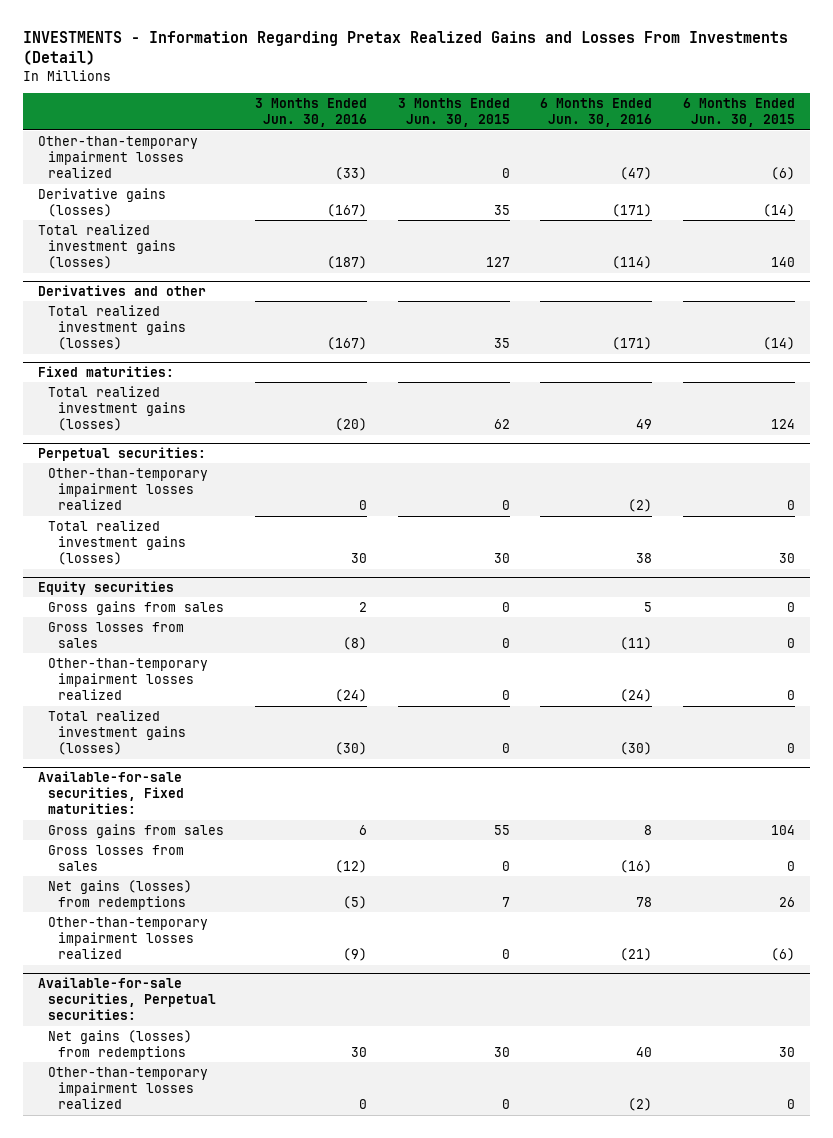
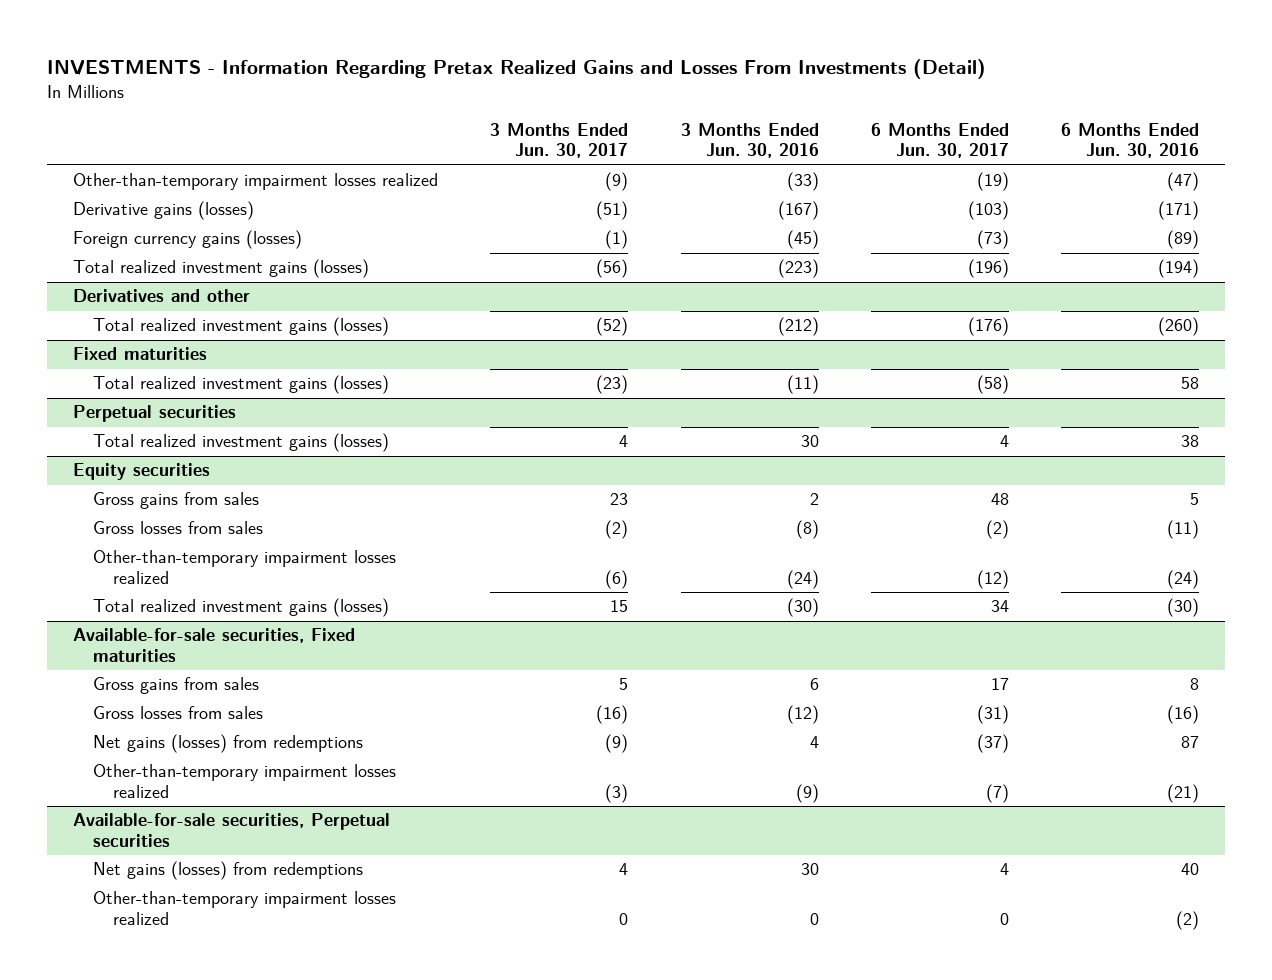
- | 3 Months Ended Jun. 30, 2016 | 3 Months Ended Jun. 30, 2015 | 6 Months Ended Jun. 30, 2016 | 6 Months Ended Jun. 30, 2015
+ | 3 Months Ended Jun. 30, 2017 | 3 Months Ended Jun. 30, 2016 | 6 Months Ended Jun. 30, 2017 | 6 Months Ended Jun. 30, 2016
- Total realized investment gains (losses) | (187) | 127 | (114) | 140
+ Foreign currency gains (losses) | (1) | (45) | (73) | (89)
+ Total realized investment gains (losses) | (56) | (223) | (196) | (194)
@ Derivatives and other
- Total realized investment gains (losses) | (167) | 35 | (171) | (14)
- Fixed maturities:
- Total realized investment gains (losses) | (20) | 62 | 49 | 124
- Perpetual securities:
- Other-than-temporary impairment losses realized | 0 | 0 | (2) | 0
@ Derivatives and other
+ Total realized investment gains (losses) | (52) | (212) | (176) | (260)
+ Fixed maturities
+ Total realized investment gains (losses) | (23) | (11) | (58) | 58
+ Perpetual securities
- Available-for-sale securities, Fixed maturities:
+ Available-for-sale securities, Fixed maturities
- Net gains (losses) from redemptions | (5) | 7 | 78 | 26
+ Net gains (losses) from redemptions | (9) | 4 | (37) | 87
- Available-for-sale securities, Perpetual securities:
+ Available-for-sale securities, Perpetual securities

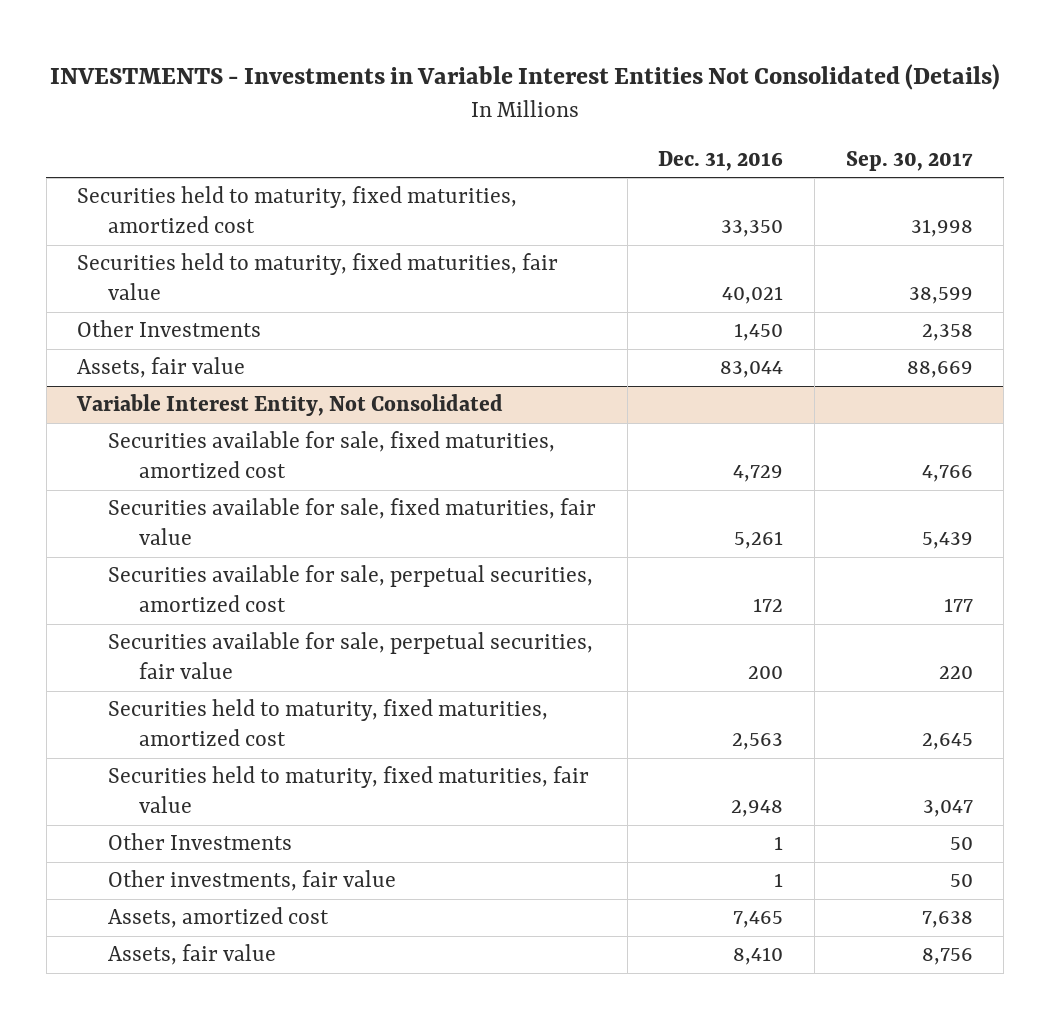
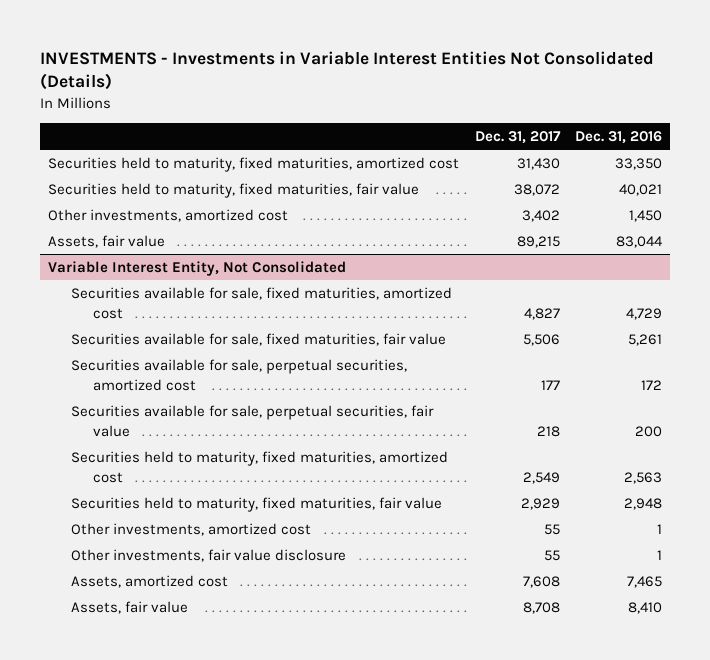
- | Dec. 31, 2016 | Sep. 30, 2017
+ | Dec. 31, 2017 | Dec. 31, 2016
- Other Investments | 1,450 | 2,358
+ Other investments, amortized cost | 3,402 | 1,450
@ Variable Interest Entity, Not Consolidated
- Other Investments | 1 | 50
- Other investments, fair value | 1 | 50
+ Other investments, amortized cost | 55 | 1
+ Other investments, fair value disclosure | 55 | 1

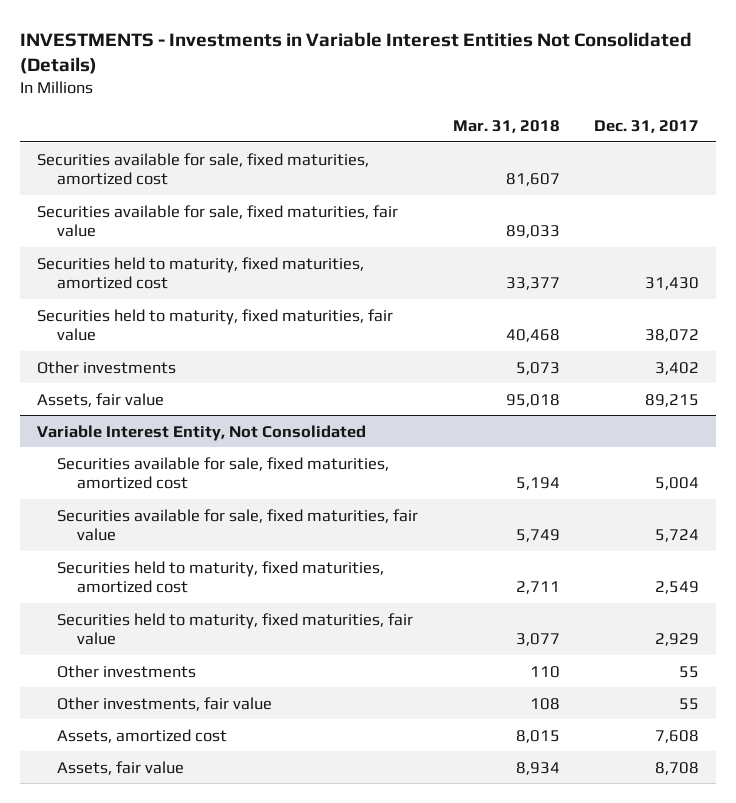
- | Dec. 31, 2017 | Dec. 31, 2016
+ | Mar. 31, 2018 | Dec. 31, 2017
+ Securities available for sale, fixed maturities, amortized cost | 81,607 |
+ Securities available for sale, fixed maturities, fair value | 89,033 |
- Other investments, amortized cost | 3,402 | 1,450
+ Other investments | 5,073 | 3,402
@ Variable Interest Entity, Not Consolidated
- Securities available for sale, fixed maturities, amortized cost | 4,827 | 4,729
- Securities available for sale, fixed maturities, fair value | 5,506 | 5,261
- Securities available for sale, perpetual securities, amortized cost | 177 | 172
- Securities available for sale, perpetual securities, fair value | 218 | 200
+ Securities available for sale, fixed maturities, amortized cost | 5,194 | 5,004
+ Securities available for sale, fixed maturities, fair value | 5,749 | 5,724
- Other investments, amortized cost | 55 | 1
- Other investments, fair value disclosure | 55 | 1
+ Other investments | 110 | 55
+ Other investments, fair value | 108 | 55

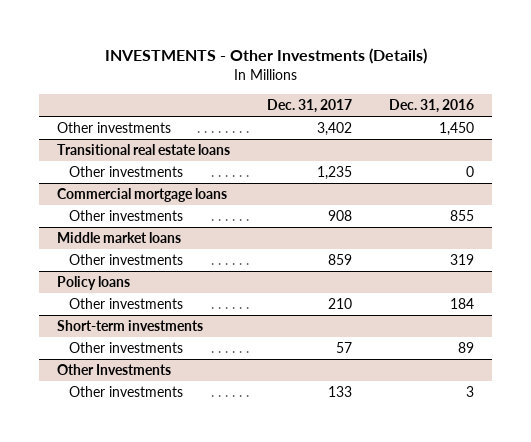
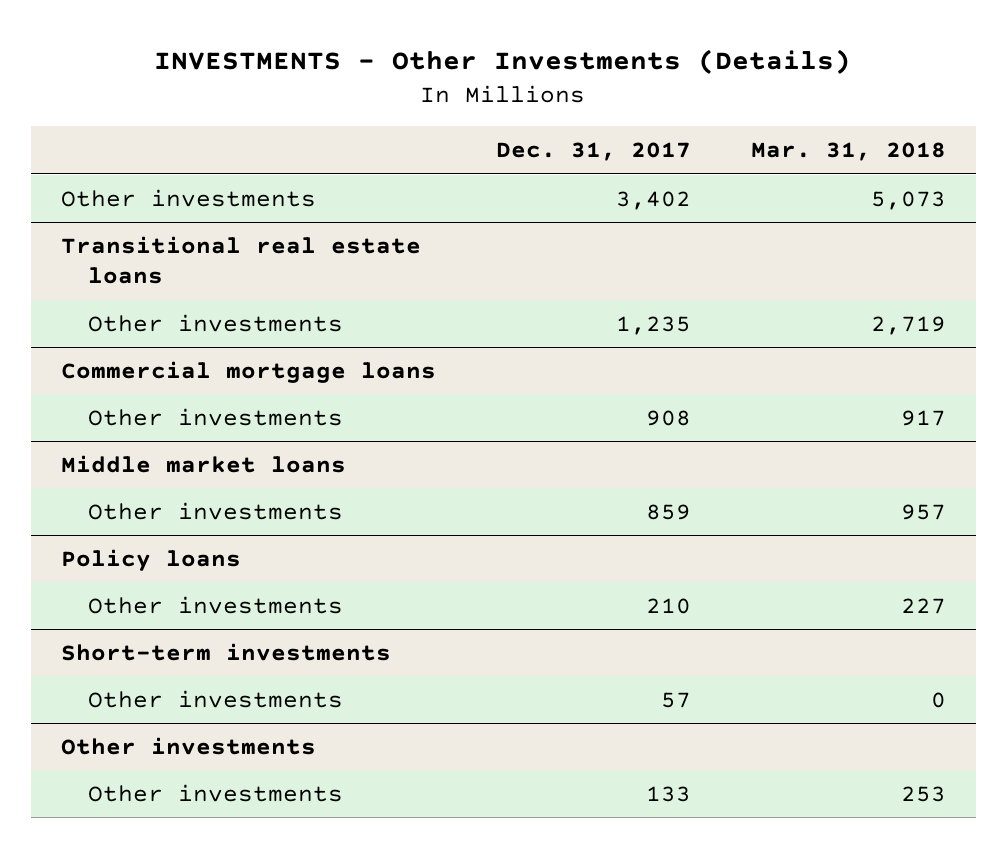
- | Dec. 31, 2017 | Dec. 31, 2016
+ | Dec. 31, 2017 | Mar. 31, 2018
- Other Investments
+ Other investments

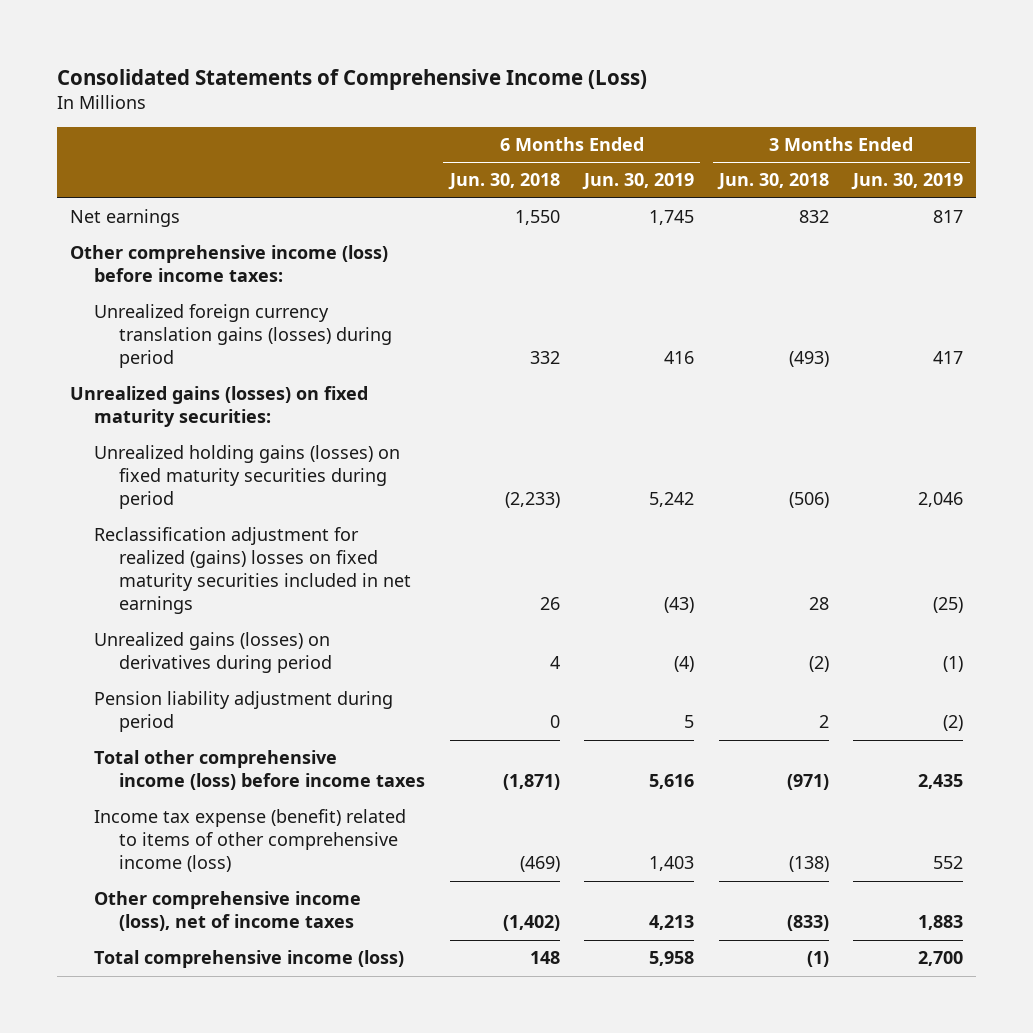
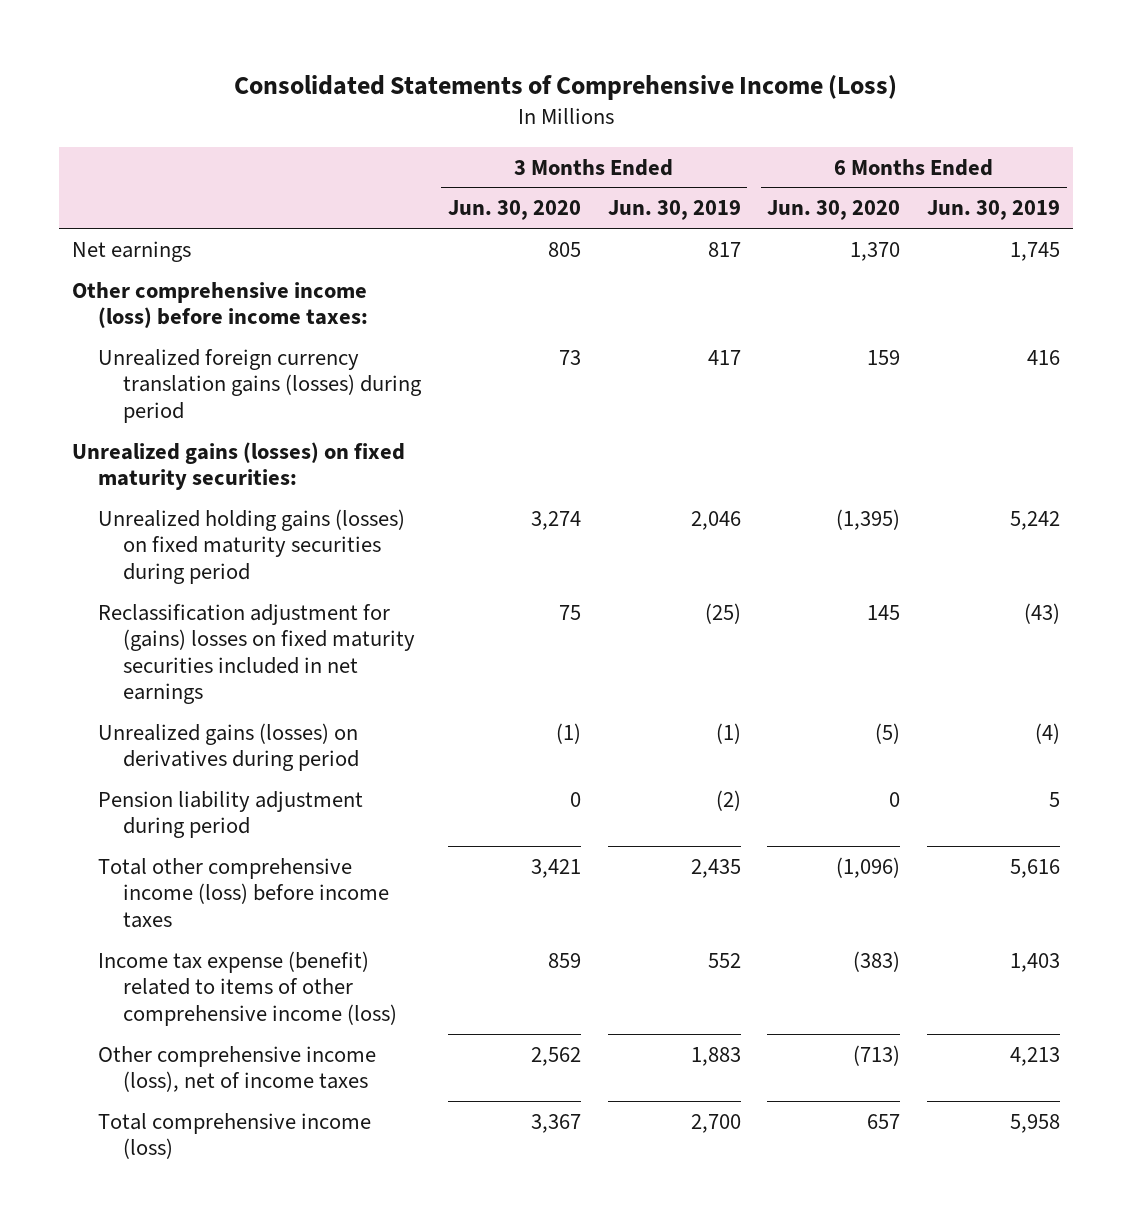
- | 6 Months Ended Jun. 30, 2018 | 6 Months Ended Jun. 30, 2019 | 3 Months Ended Jun. 30, 2018 | 3 Months Ended Jun. 30, 2019
+ | 3 Months Ended Jun. 30, 2020 | 3 Months Ended Jun. 30, 2019 | 6 Months Ended Jun. 30, 2020 | 6 Months Ended Jun. 30, 2019
- Reclassification adjustment for realized (gains) losses on fixed maturity securities included in net earnings | 26 | (43) | 28 | (25)
+ Reclassification adjustment for (gains) losses on fixed maturity securities included in net earnings | 75 | (25) | 145 | (43)

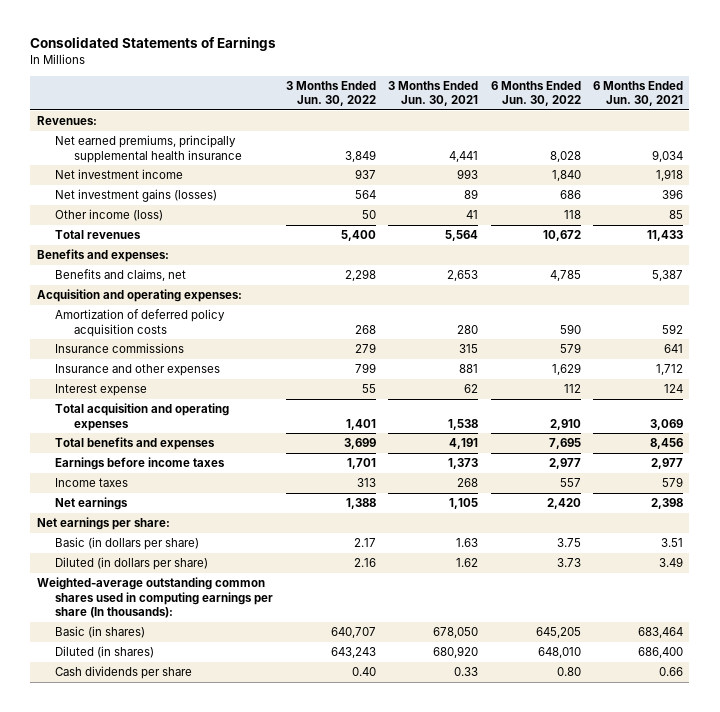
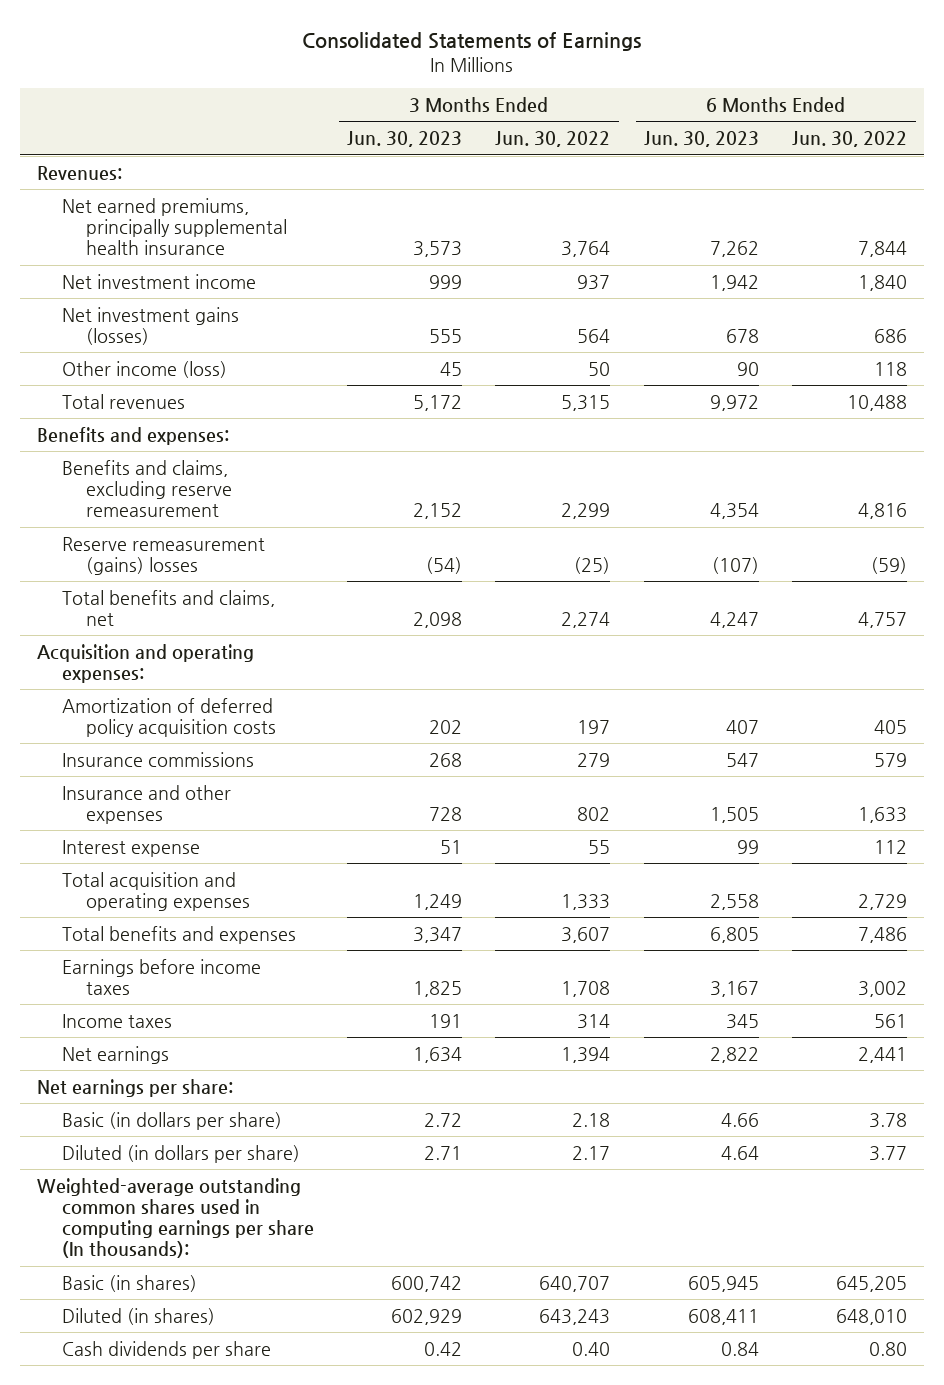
- | 3 Months Ended Jun. 30, 2022 | 3 Months Ended Jun. 30, 2021 | 6 Months Ended Jun. 30, 2022 | 6 Months Ended Jun. 30, 2021
+ | 3 Months Ended Jun. 30, 2023 | 3 Months Ended Jun. 30, 2022 | 6 Months Ended Jun. 30, 2023 | 6 Months Ended Jun. 30, 2022
- Net earned premiums, principally supplemental health insurance | 3,849 | 4,441 | 8,028 | 9,034
+ Net earned premiums, principally supplemental health insurance | 3,573 | 3,764 | 7,262 | 7,844
- Total revenues | 5,400 | 5,564 | 10,672 | 11,433
+ Total revenues | 5,172 | 5,315 | 9,972 | 10,488
- Benefits and claims, net | 2,298 | 2,653 | 4,785 | 5,387
+ Benefits and claims, excluding reserve remeasurement | 2,152 | 2,299 | 4,354 | 4,816
+ Reserve remeasurement (gains) losses | (54) | (25) | (107) | (59)
+ Total benefits and claims, net | 2,098 | 2,274 | 4,247 | 4,757
- Amortization of deferred policy acquisition costs | 268 | 280 | 590 | 592
+ Amortization of deferred policy acquisition costs | 202 | 197 | 407 | 405
- Insurance and other expenses | 799 | 881 | 1,629 | 1,712
+ Insurance and other expenses | 728 | 802 | 1,505 | 1,633
- Total acquisition and operating expenses | 1,401 | 1,538 | 2,910 | 3,069
- Total benefits and expenses | 3,699 | 4,191 | 7,695 | 8,456
- Earnings before income taxes | 1,701 | 1,373 | 2,977 | 2,977
- Income taxes | 313 | 268 | 557 | 579
- Net earnings | 1,388 | 1,105 | 2,420 | 2,398
+ Total acquisition and operating expenses | 1,249 | 1,333 | 2,558 | 2,729
+ Total benefits and expenses | 3,347 | 3,607 | 6,805 | 7,486
+ Earnings before income taxes | 1,825 | 1,708 | 3,167 | 3,002
+ Income taxes | 191 | 314 | 345 | 561
+ Net earnings | 1,634 | 1,394 | 2,822 | 2,441
- Basic (in dollars per share) | 2.17 | 1.63 | 3.75 | 3.51
- Diluted (in dollars per share) | 2.16 | 1.62 | 3.73 | 3.49
+ Basic (in dollars per share) | 2.72 | 2.18 | 4.66 | 3.78
+ Diluted (in dollars per share) | 2.71 | 2.17 | 4.64 | 3.77

